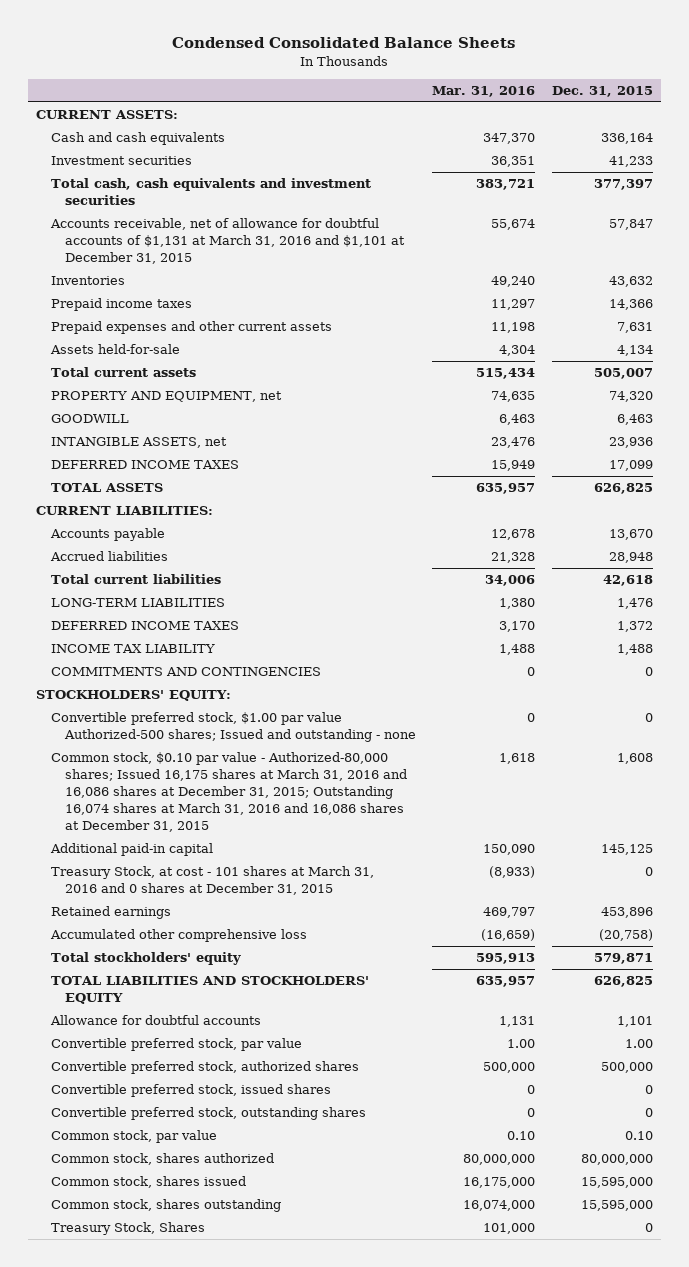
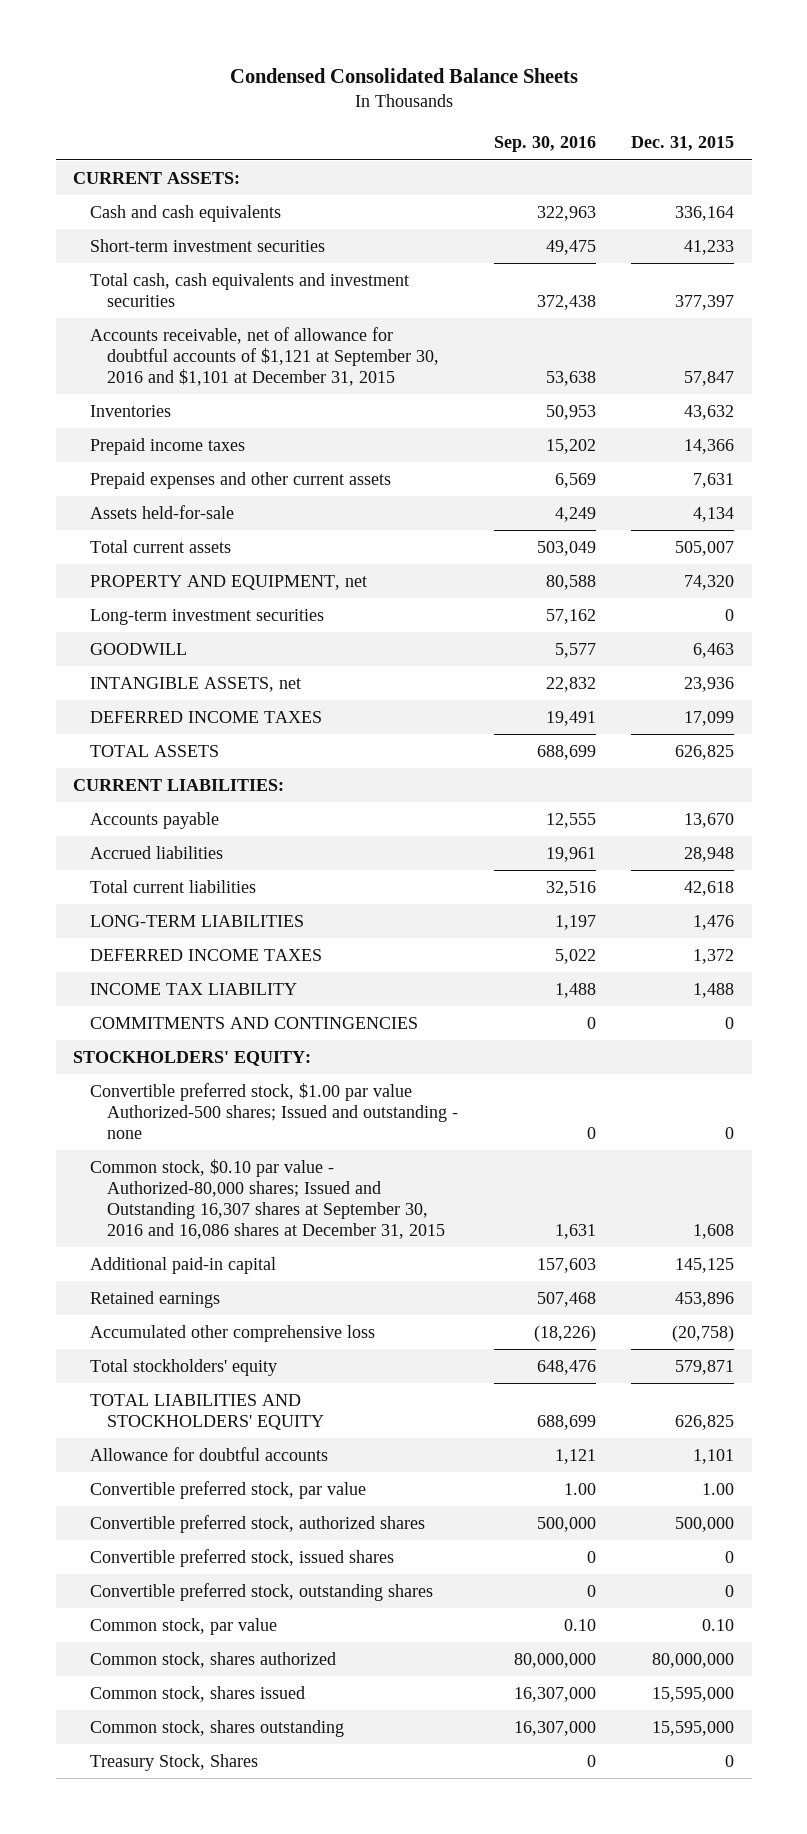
- | Mar. 31, 2016 | Dec. 31, 2015
+ | Sep. 30, 2016 | Dec. 31, 2015
- Investment securities | 36,351 | 41,233
+ Short-term investment securities | 49,475 | 41,233
- Accounts receivable, net of allowance for doubtful accounts of $1,131 at March 31, 2016 and $1,101 at December 31, 2015 | 55,674 | 57,847
+ Accounts receivable, net of allowance for doubtful accounts of $1,121 at September 30, 2016 and $1,101 at December 31, 2015 | 53,638 | 57,847
+ Long-term investment securities | 57,162 | 0
- Common stock, $0.10 par value - Authorized-80,000 shares; Issued 16,175 shares at March 31, 2016 and 16,086 shares at December 31, 2015; Outstanding 16,074 shares at March 31, 2016 and 16,086 shares at December 31, 2015 | 1,618 | 1,608
+ Common stock, $0.10 par value - Authorized-80,000 shares; Issued and Outstanding 16,307 shares at September 30, 2016 and 16,086 shares at December 31, 2015 | 1,631 | 1,608
- Treasury Stock, at cost - 101 shares at March 31, 2016 and 0 shares at December 31, 2015 | (8,933) | 0

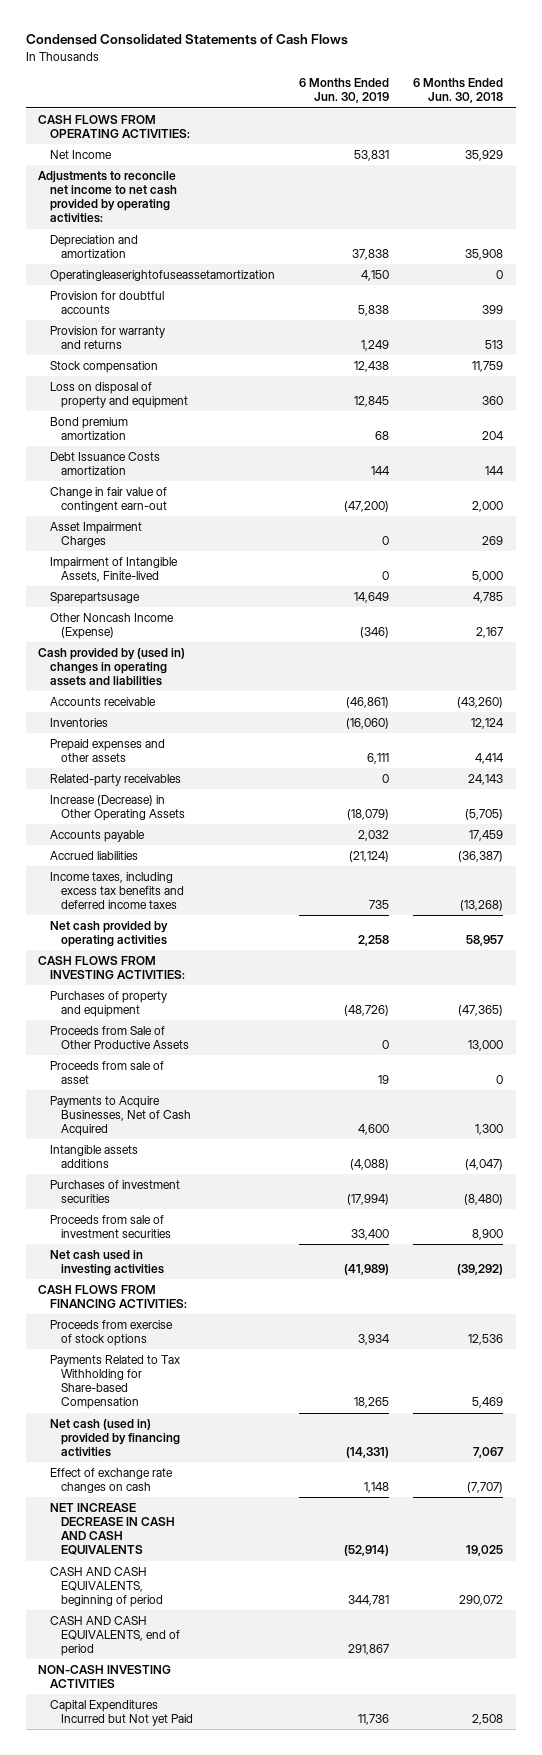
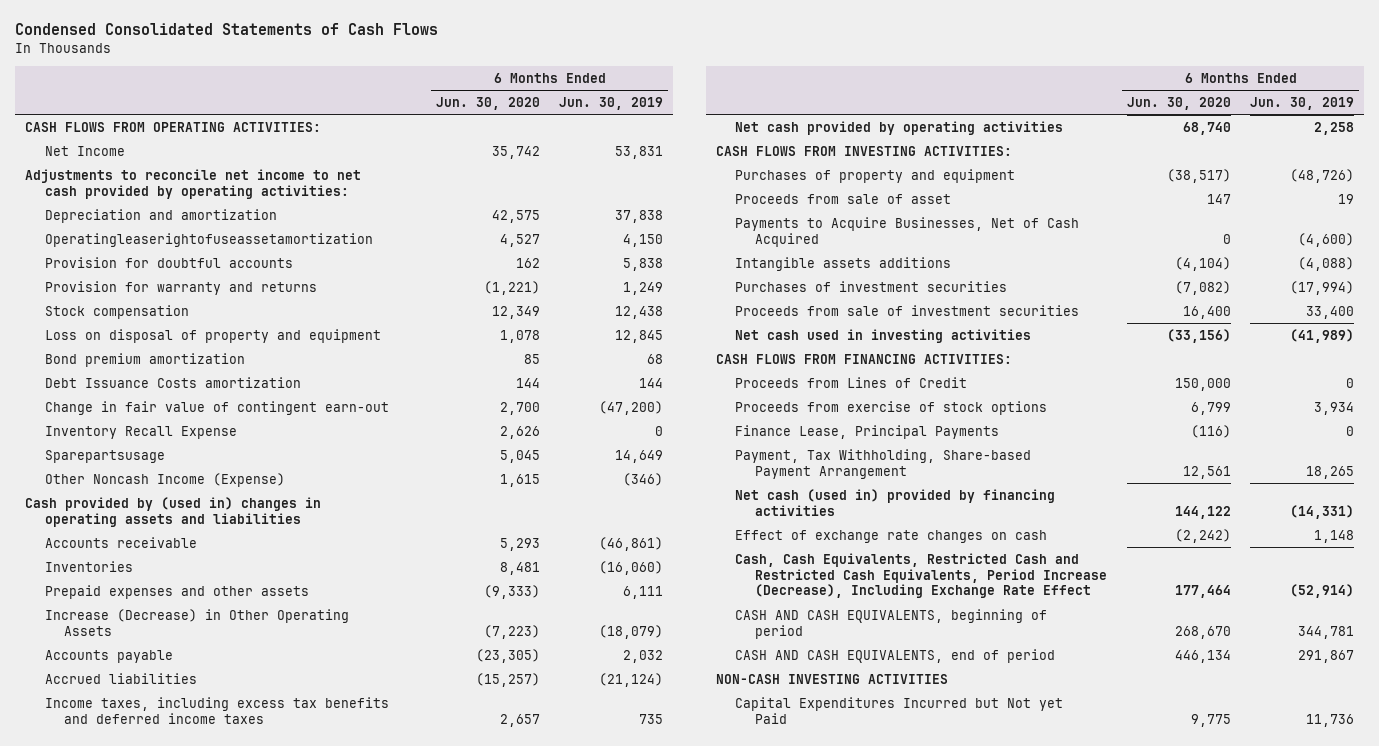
- | 6 Months Ended Jun. 30, 2019 | 6 Months Ended Jun. 30, 2018
+ | 6 Months Ended Jun. 30, 2020 | 6 Months Ended Jun. 30, 2019
- Asset Impairment Charges | 0 | 269
- Impairment of Intangible Assets, Finite-lived | 0 | 5,000
+ Inventory Recall Expense | 2,626 | 0
- Related-party receivables | 0 | 24,143
- Proceeds from Sale of Other Productive Assets | 0 | 13,000
- Payments to Acquire Businesses, Net of Cash Acquired | 4,600 | 1,300
+ Payments to Acquire Businesses, Net of Cash Acquired | 0 | (4,600)
+ Proceeds from Lines of Credit | 150,000 | 0
- Payments Related to Tax Withholding for Share-based Compensation | 18,265 | 5,469
+ Finance Lease, Principal Payments | (116) | 0
+ Payment, Tax Withholding, Share-based Payment Arrangement | 12,561 | 18,265
- NET INCREASE DECREASE IN CASH AND CASH EQUIVALENTS | (52,914) | 19,025
+ Cash, Cash Equivalents, Restricted Cash and Restricted Cash Equivalents, Period Increase (Decrease), Including Exchange Rate Effect | 177,464 | (52,914)

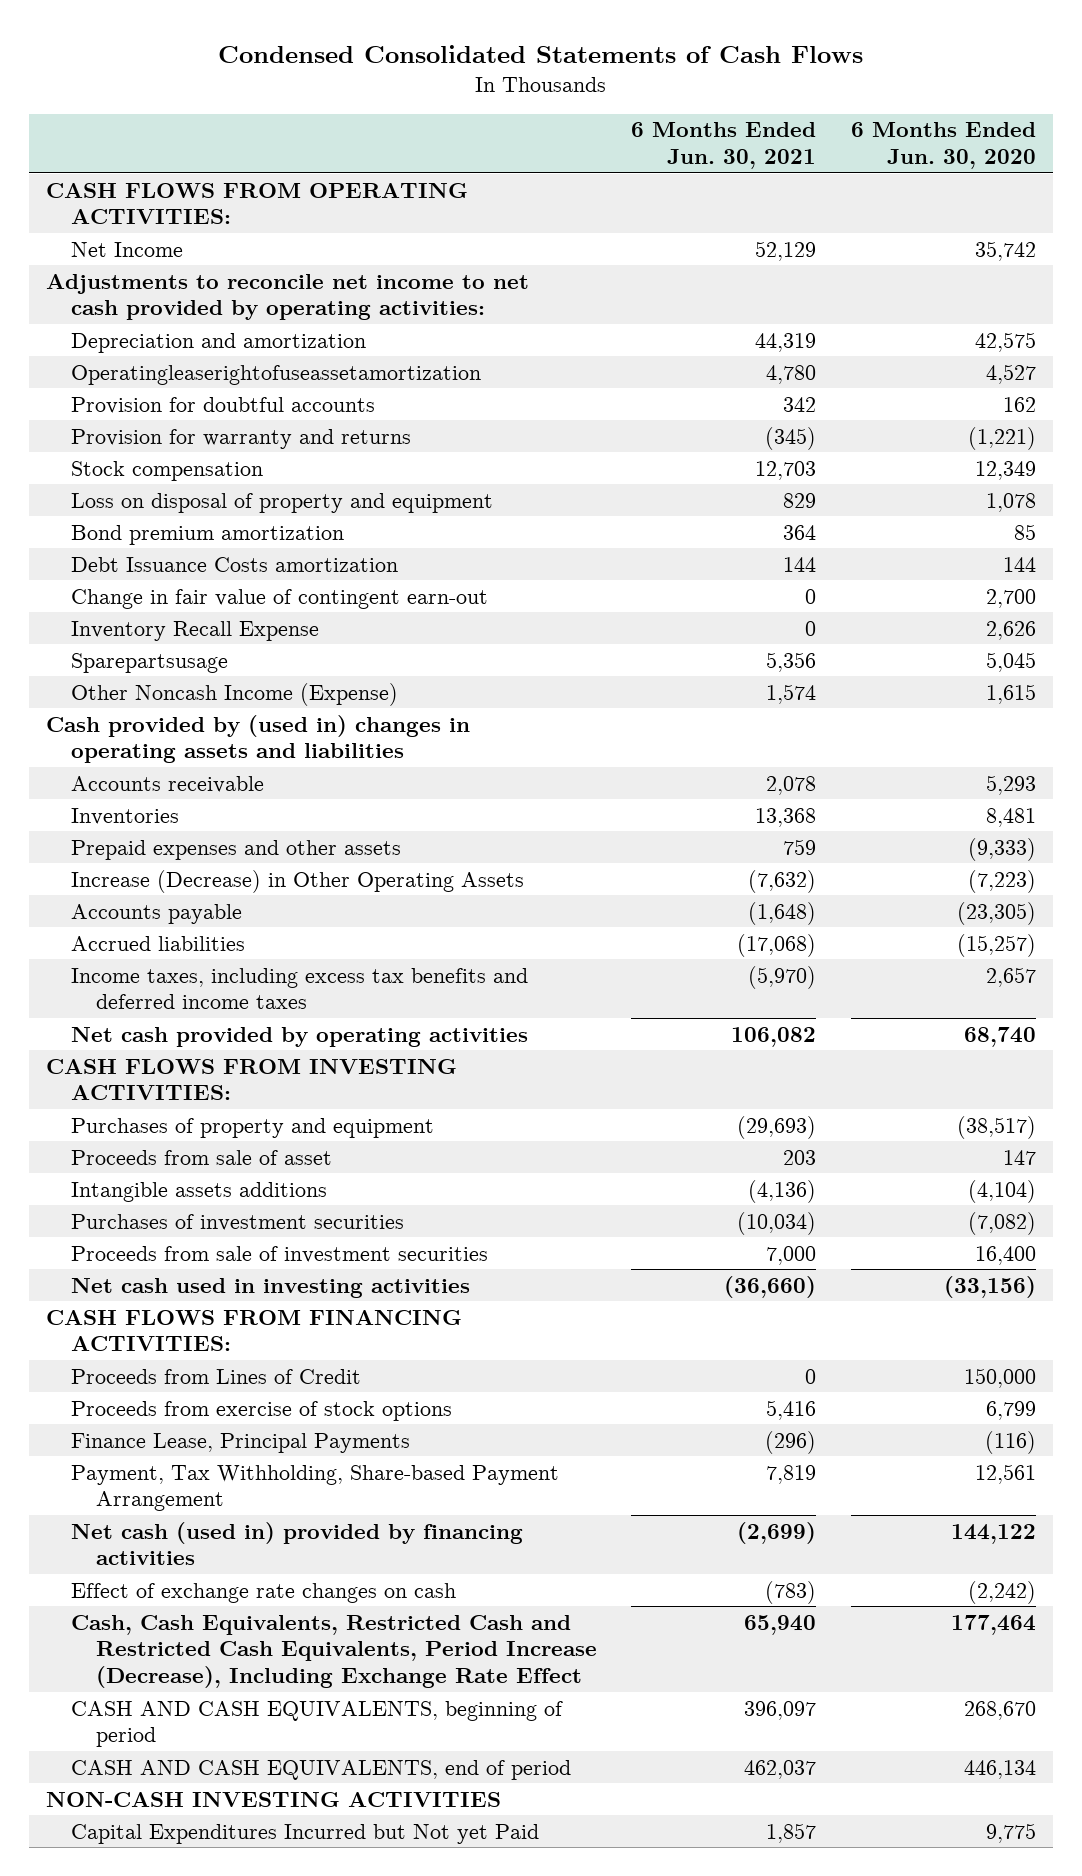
- | 6 Months Ended Jun. 30, 2020 | 6 Months Ended Jun. 30, 2019
+ | 6 Months Ended Jun. 30, 2021 | 6 Months Ended Jun. 30, 2020
- Payments to Acquire Businesses, Net of Cash Acquired | 0 | (4,600)

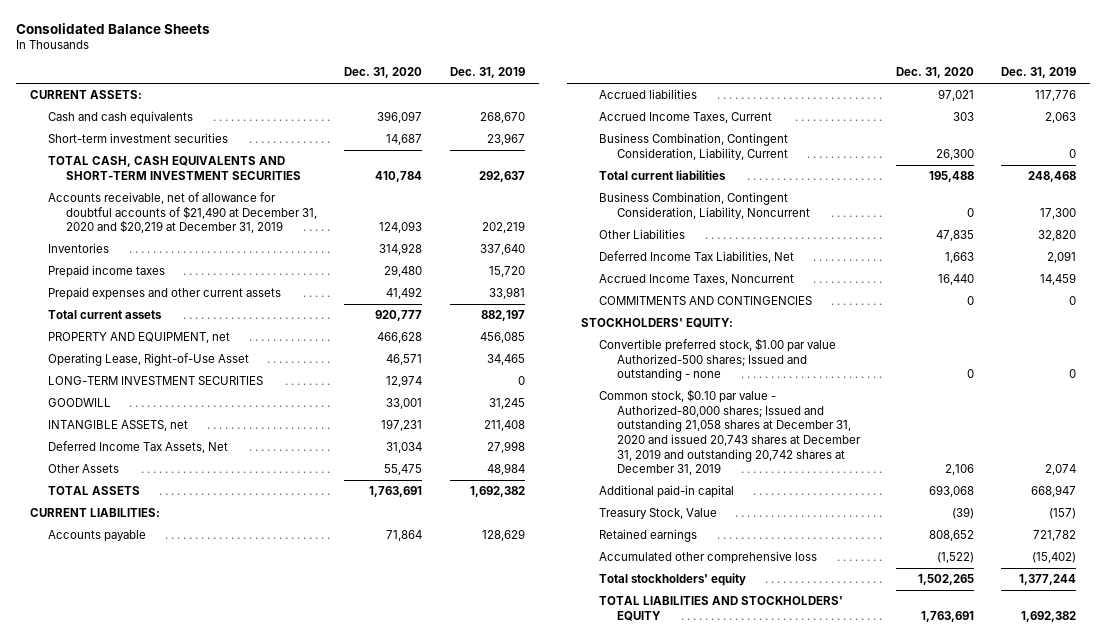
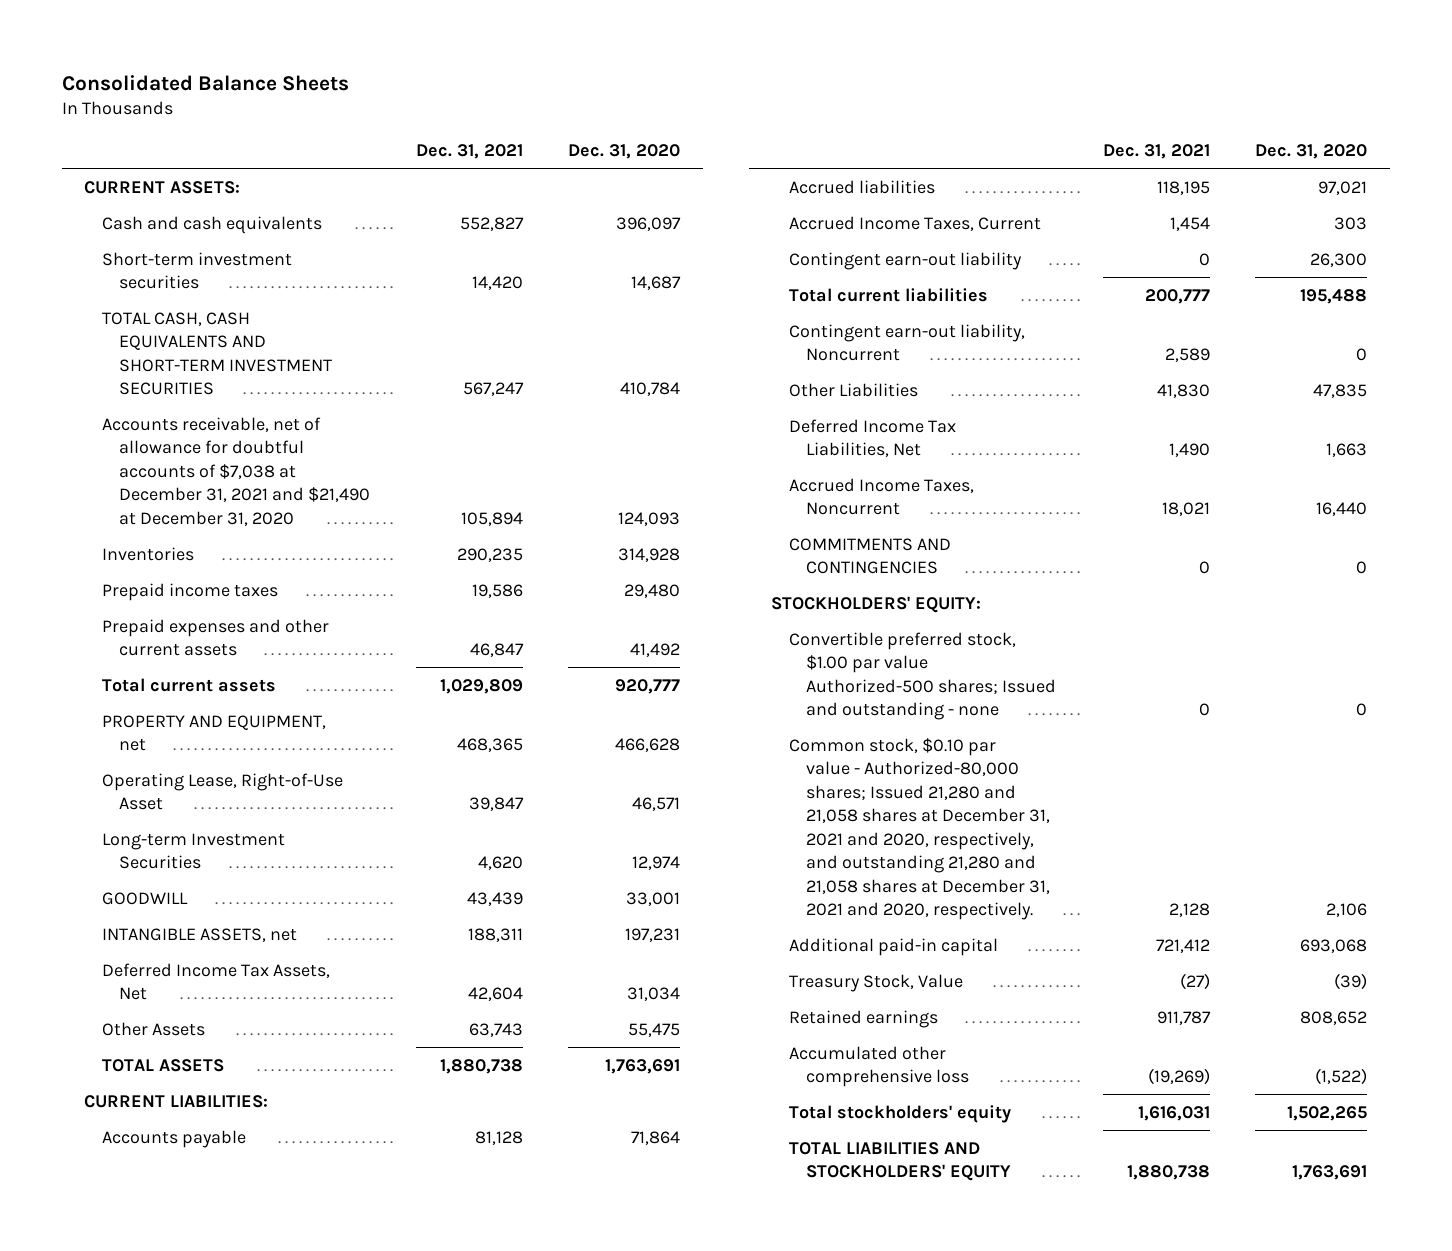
- | Dec. 31, 2020 | Dec. 31, 2019
+ | Dec. 31, 2021 | Dec. 31, 2020
- Accounts receivable, net of allowance for doubtful accounts of $21,490 at December 31, 2020 and $20,219 at December 31, 2019 | 124,093 | 202,219
+ Accounts receivable, net of allowance for doubtful accounts of $7,038 at December 31, 2021 and $21,490 at December 31, 2020 | 105,894 | 124,093
- LONG-TERM INVESTMENT SECURITIES | 12,974 | 0
+ Long-term Investment Securities | 4,620 | 12,974
- Business Combination, Contingent Consideration, Liability, Current | 26,300 | 0
+ Contingent earn-out liability | 0 | 26,300
- Business Combination, Contingent Consideration, Liability, Noncurrent | 0 | 17,300
+ Contingent earn-out liability, Noncurrent | 2,589 | 0
- Common stock, $0.10 par value - Authorized-80,000 shares; Issued and outstanding 21,058 shares at December 31, 2020 and issued 20,743 shares at December 31, 2019 and outstanding 20,742 shares at December 31, 2019 | 2,106 | 2,074
+ Common stock, $0.10 par value - Authorized-80,000 shares; Issued 21,280 and 21,058 shares at December 31, 2021 and 2020, respectively, and outstanding 21,280 and 21,058 shares at December 31, 2021 and 2020, respectively. | 2,128 | 2,106

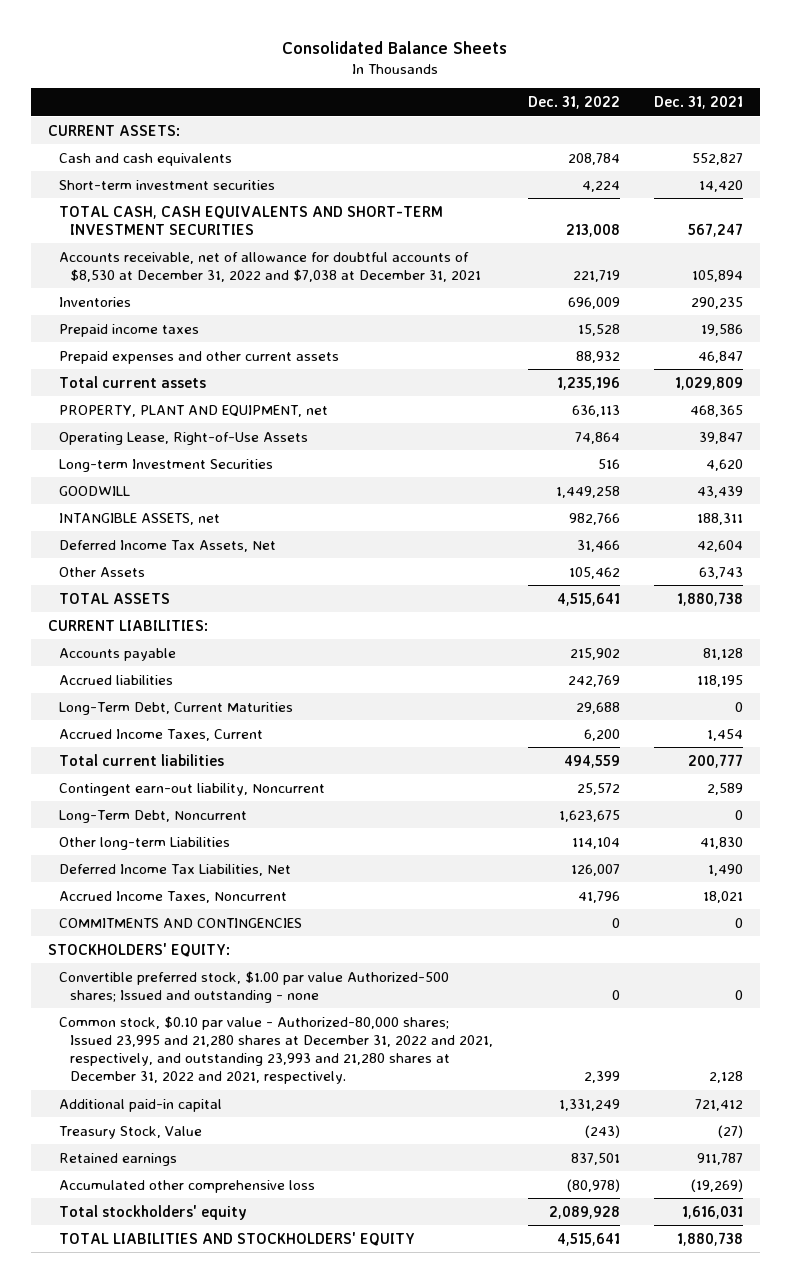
- | Dec. 31, 2021 | Dec. 31, 2020
+ | Dec. 31, 2022 | Dec. 31, 2021
- Accounts receivable, net of allowance for doubtful accounts of $7,038 at December 31, 2021 and $21,490 at December 31, 2020 | 105,894 | 124,093
+ Accounts receivable, net of allowance for doubtful accounts of $8,530 at December 31, 2022 and $7,038 at December 31, 2021 | 221,719 | 105,894
- PROPERTY AND EQUIPMENT, net | 468,365 | 466,628
- Operating Lease, Right-of-Use Asset | 39,847 | 46,571
+ PROPERTY, PLANT AND EQUIPMENT, net | 636,113 | 468,365
+ Operating Lease, Right-of-Use Assets | 74,864 | 39,847
+ Long-Term Debt, Current Maturities | 29,688 | 0
- Contingent earn-out liability | 0 | 26,300
- Other Liabilities | 41,830 | 47,835
+ Long-Term Debt, Noncurrent | 1,623,675 | 0
+ Other long-term Liabilities | 114,104 | 41,830
- Common stock, $0.10 par value - Authorized-80,000 shares; Issued 21,280 and 21,058 shares at December 31, 2021 and 2020, respectively, and outstanding 21,280 and 21,058 shares at December 31, 2021 and 2020, respectively. | 2,128 | 2,106
+ Common stock, $0.10 par value - Authorized-80,000 shares; Issued 23,995 and 21,280 shares at December 31, 2022 and 2021, respectively, and outstanding 23,993 and 21,280 shares at December 31, 2022 and 2021, respectively. | 2,399 | 2,128

